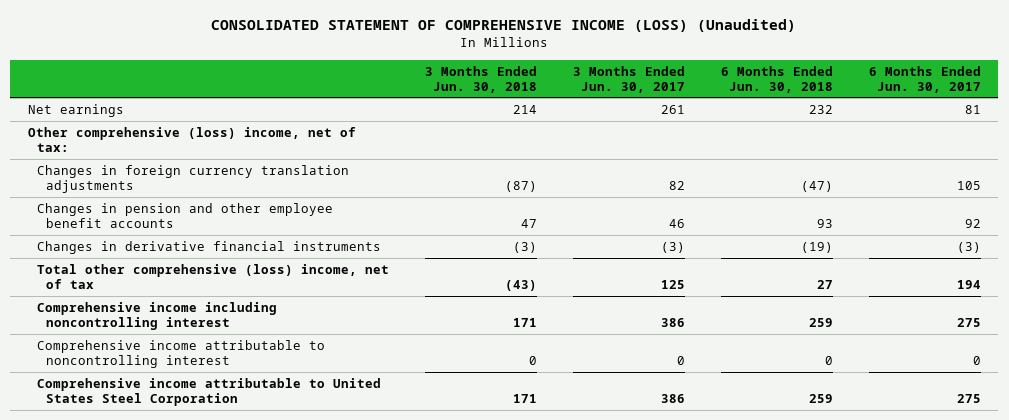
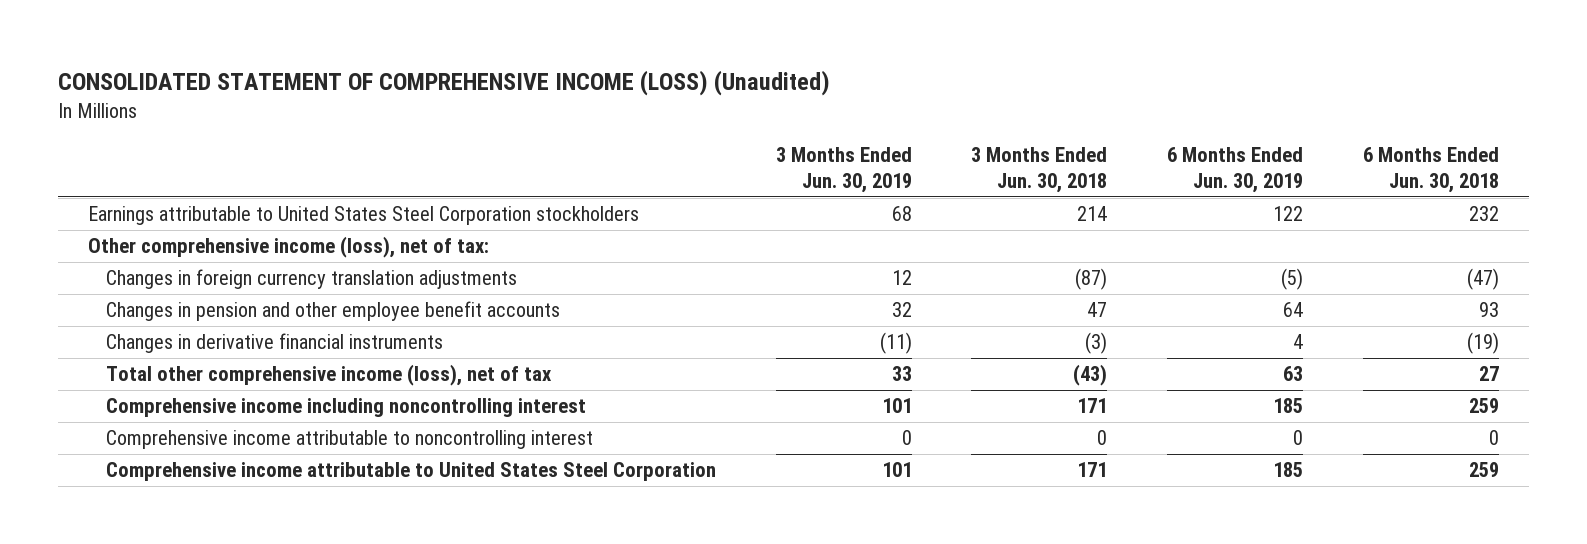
- | 3 Months Ended Jun. 30, 2018 | 3 Months Ended Jun. 30, 2017 | 6 Months Ended Jun. 30, 2018 | 6 Months Ended Jun. 30, 2017
+ | 3 Months Ended Jun. 30, 2019 | 3 Months Ended Jun. 30, 2018 | 6 Months Ended Jun. 30, 2019 | 6 Months Ended Jun. 30, 2018
- Net earnings | 214 | 261 | 232 | 81
- Other comprehensive (loss) income, net of tax:
+ Earnings attributable to United States Steel Corporation stockholders | 68 | 214 | 122 | 232
+ Other comprehensive income (loss), net of tax:
- Total other comprehensive (loss) income, net of tax | (43) | 125 | 27 | 194
+ Total other comprehensive income (loss), net of tax | 33 | (43) | 63 | 27

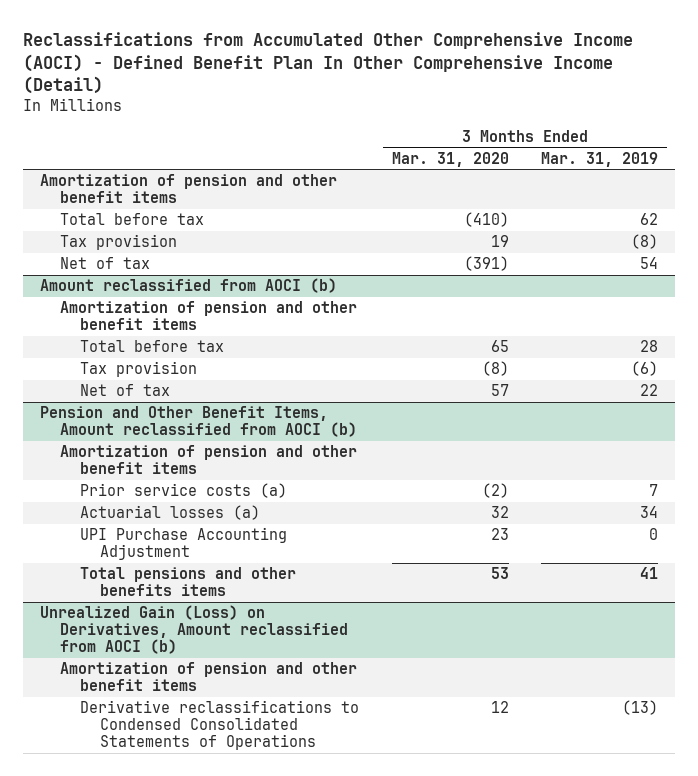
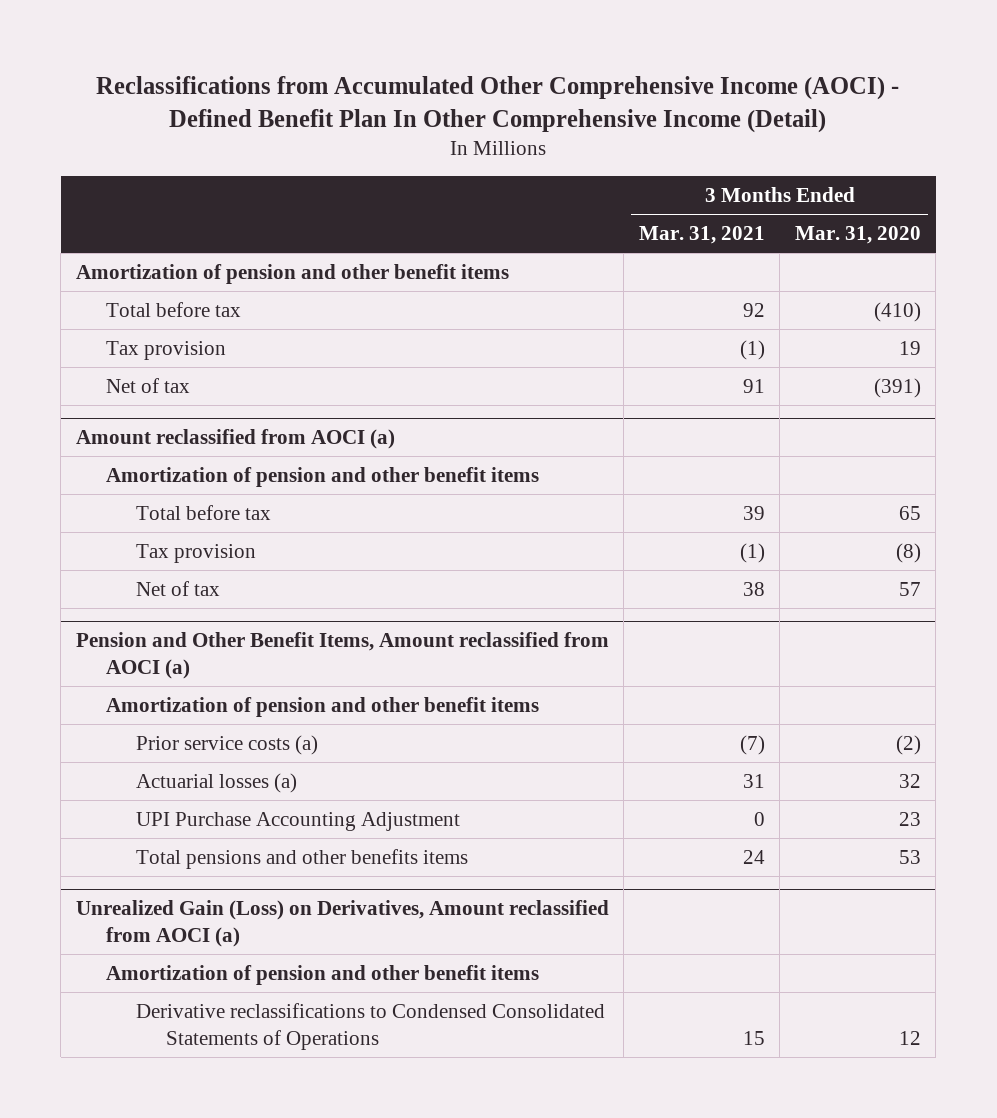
- | 3 Months Ended Mar. 31, 2020 | 3 Months Ended Mar. 31, 2019
+ | 3 Months Ended Mar. 31, 2021 | 3 Months Ended Mar. 31, 2020
- Amount reclassified from AOCI (b)
+ Amount reclassified from AOCI (a)
- Pension and Other Benefit Items, Amount reclassified from AOCI (b)
+ Pension and Other Benefit Items, Amount reclassified from AOCI (a)
- Unrealized Gain (Loss) on Derivatives, Amount reclassified from AOCI (b)
+ Unrealized Gain (Loss) on Derivatives, Amount reclassified from AOCI (a)

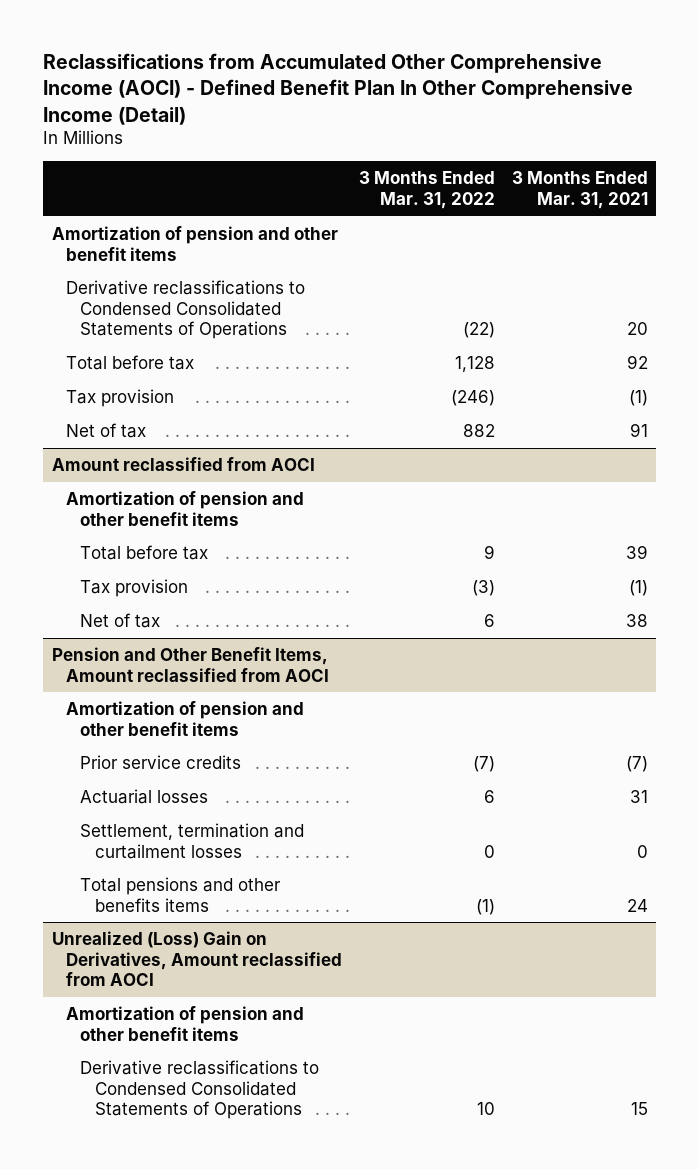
- | 3 Months Ended Mar. 31, 2021 | 3 Months Ended Mar. 31, 2020
+ | 3 Months Ended Mar. 31, 2022 | 3 Months Ended Mar. 31, 2021
+ Derivative reclassifications to Condensed Consolidated Statements of Operations | (22) | 20
- Amount reclassified from AOCI (a)
+ Amount reclassified from AOCI
- Pension and Other Benefit Items, Amount reclassified from AOCI (a)
+ Pension and Other Benefit Items, Amount reclassified from AOCI
- Prior service costs (a) | (7) | (2)
- Actuarial losses (a) | 31 | 32
- UPI Purchase Accounting Adjustment | 0 | 23
+ Prior service credits | (7) | (7)
+ Actuarial losses | 6 | 31
+ Settlement, termination and curtailment losses | 0 | 0
- Unrealized Gain (Loss) on Derivatives, Amount reclassified from AOCI (a)
+ Unrealized (Loss) Gain on Derivatives, Amount reclassified from AOCI

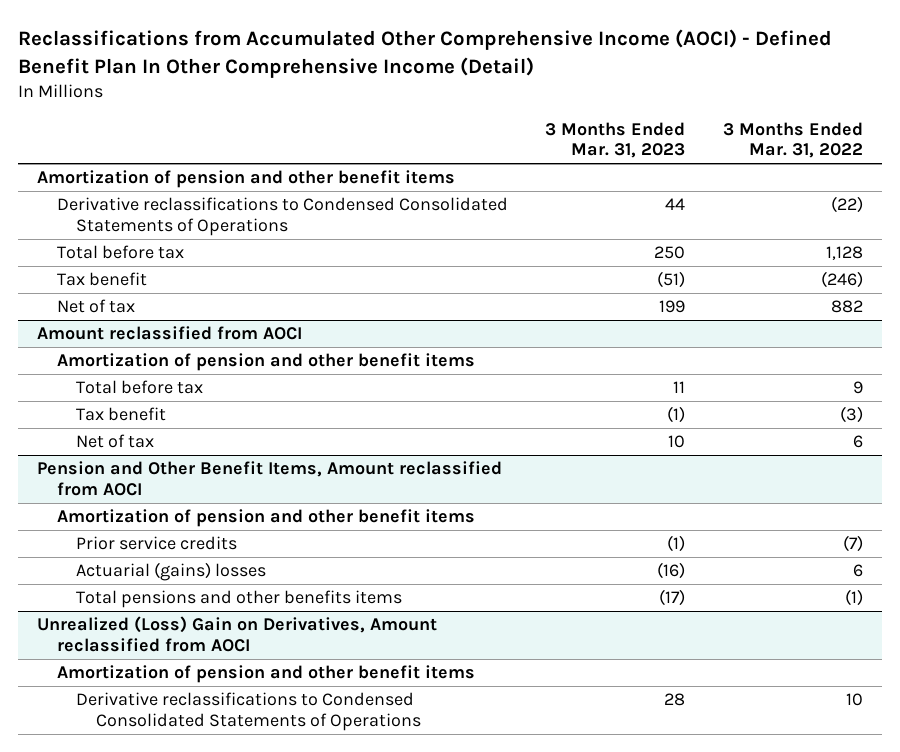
- | 3 Months Ended Mar. 31, 2022 | 3 Months Ended Mar. 31, 2021
+ | 3 Months Ended Mar. 31, 2023 | 3 Months Ended Mar. 31, 2022
- Tax provision | (246) | (1)
+ Tax benefit | (51) | (246)
@ Amount reclassified from AOCI
- Tax provision | (3) | (1)
+ Tax benefit | (1) | (3)
@ Pension and Other Benefit Items, Amount reclassified from AOCI
- Actuarial losses | 6 | 31
- Settlement, termination and curtailment losses | 0 | 0
+ Actuarial (gains) losses | (16) | 6

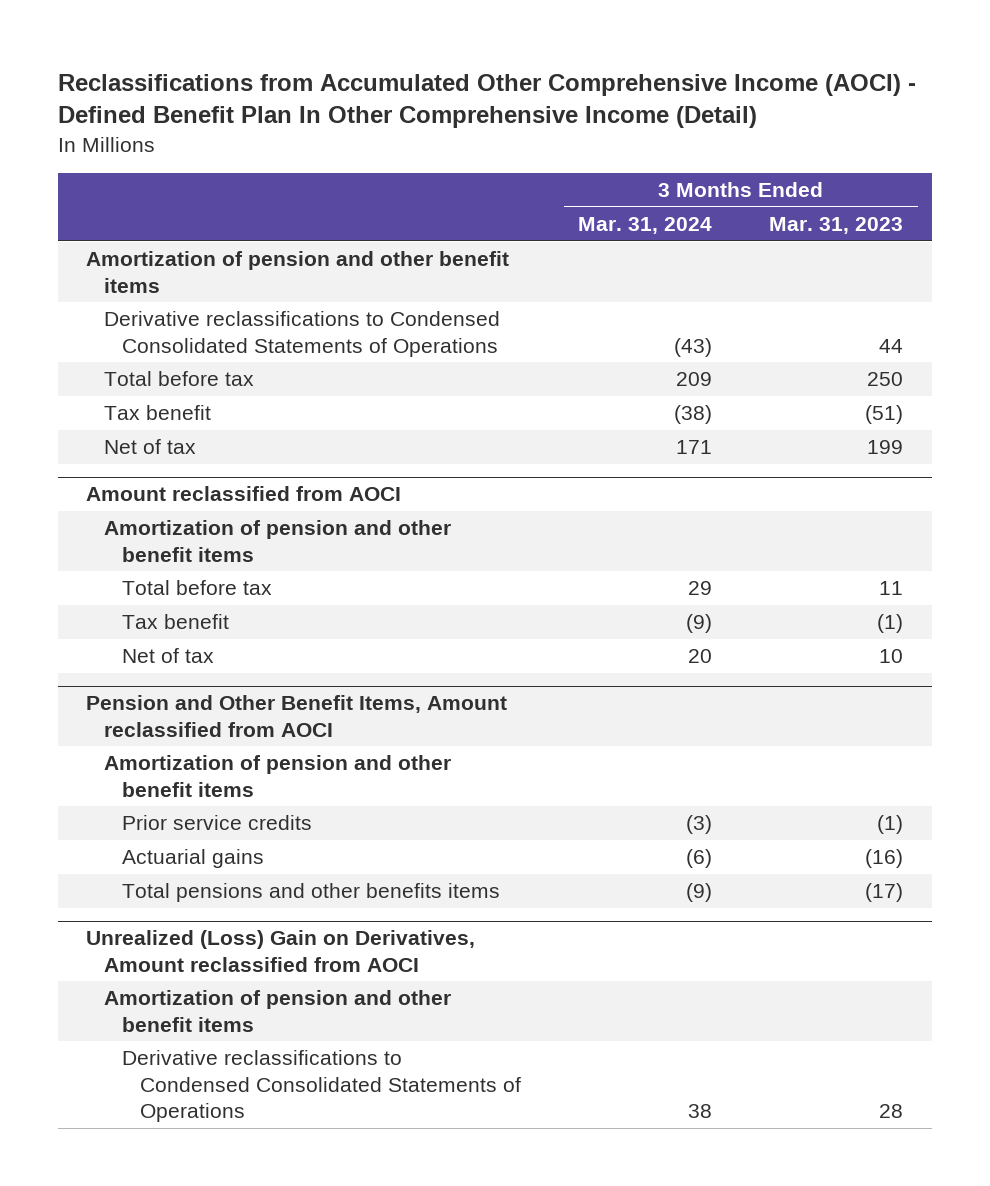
- | 3 Months Ended Mar. 31, 2023 | 3 Months Ended Mar. 31, 2022
+ | 3 Months Ended Mar. 31, 2024 | 3 Months Ended Mar. 31, 2023
@ Pension and Other Benefit Items, Amount reclassified from AOCI
- Actuarial (gains) losses | (16) | 6
+ Actuarial gains | (6) | (16)

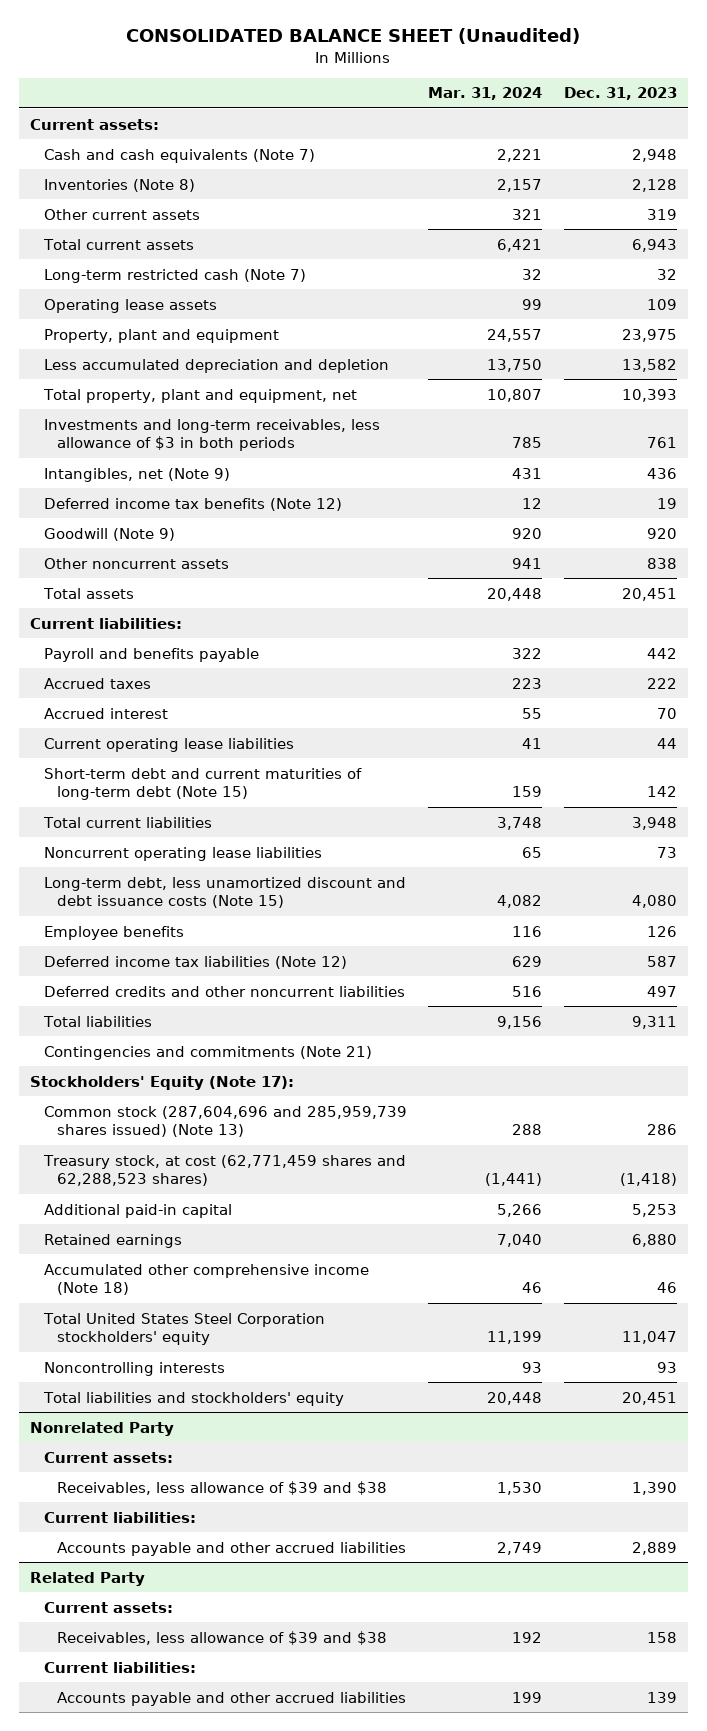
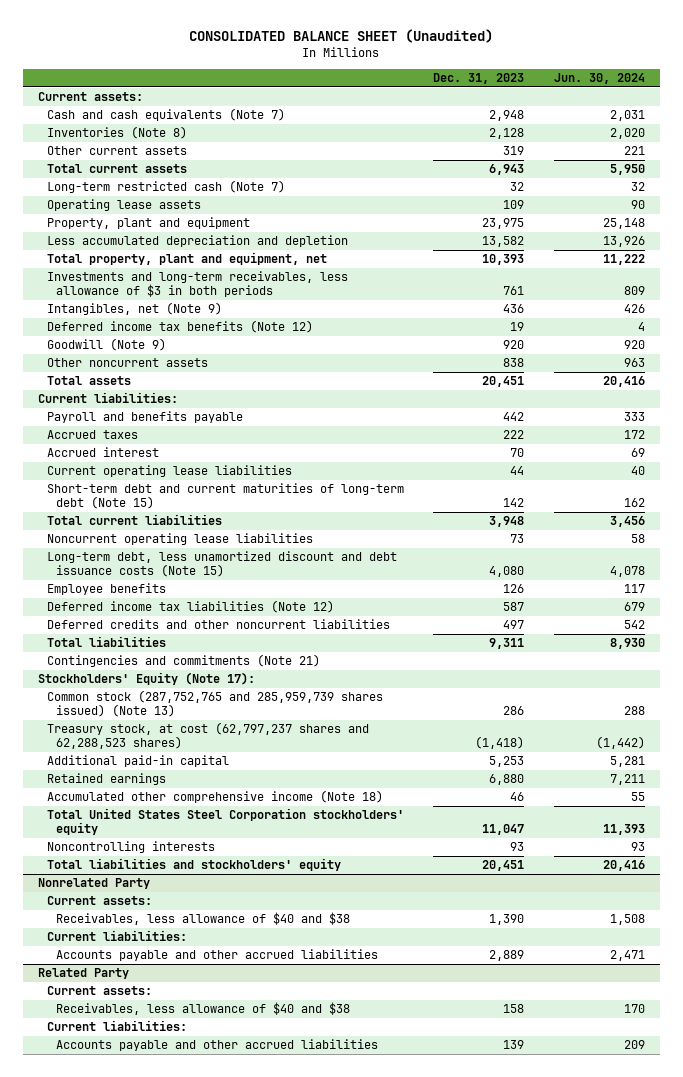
- | Mar. 31, 2024 | Dec. 31, 2023
+ | Dec. 31, 2023 | Jun. 30, 2024
- Common stock (287,604,696 and 285,959,739 shares issued) (Note 13) | 288 | 286
- Treasury stock, at cost (62,771,459 shares and 62,288,523 shares) | (1,441) | (1,418)
+ Common stock (287,752,765 and 285,959,739 shares issued) (Note 13) | 286 | 288
+ Treasury stock, at cost (62,797,237 shares and 62,288,523 shares) | (1,418) | (1,442)
@ Nonrelated Party
- Receivables, less allowance of $39 and $38 | 1,530 | 1,390
+ Receivables, less allowance of $40 and $38 | 1,390 | 1,508
@ Related Party
- Receivables, less allowance of $39 and $38 | 192 | 158
+ Receivables, less allowance of $40 and $38 | 158 | 170

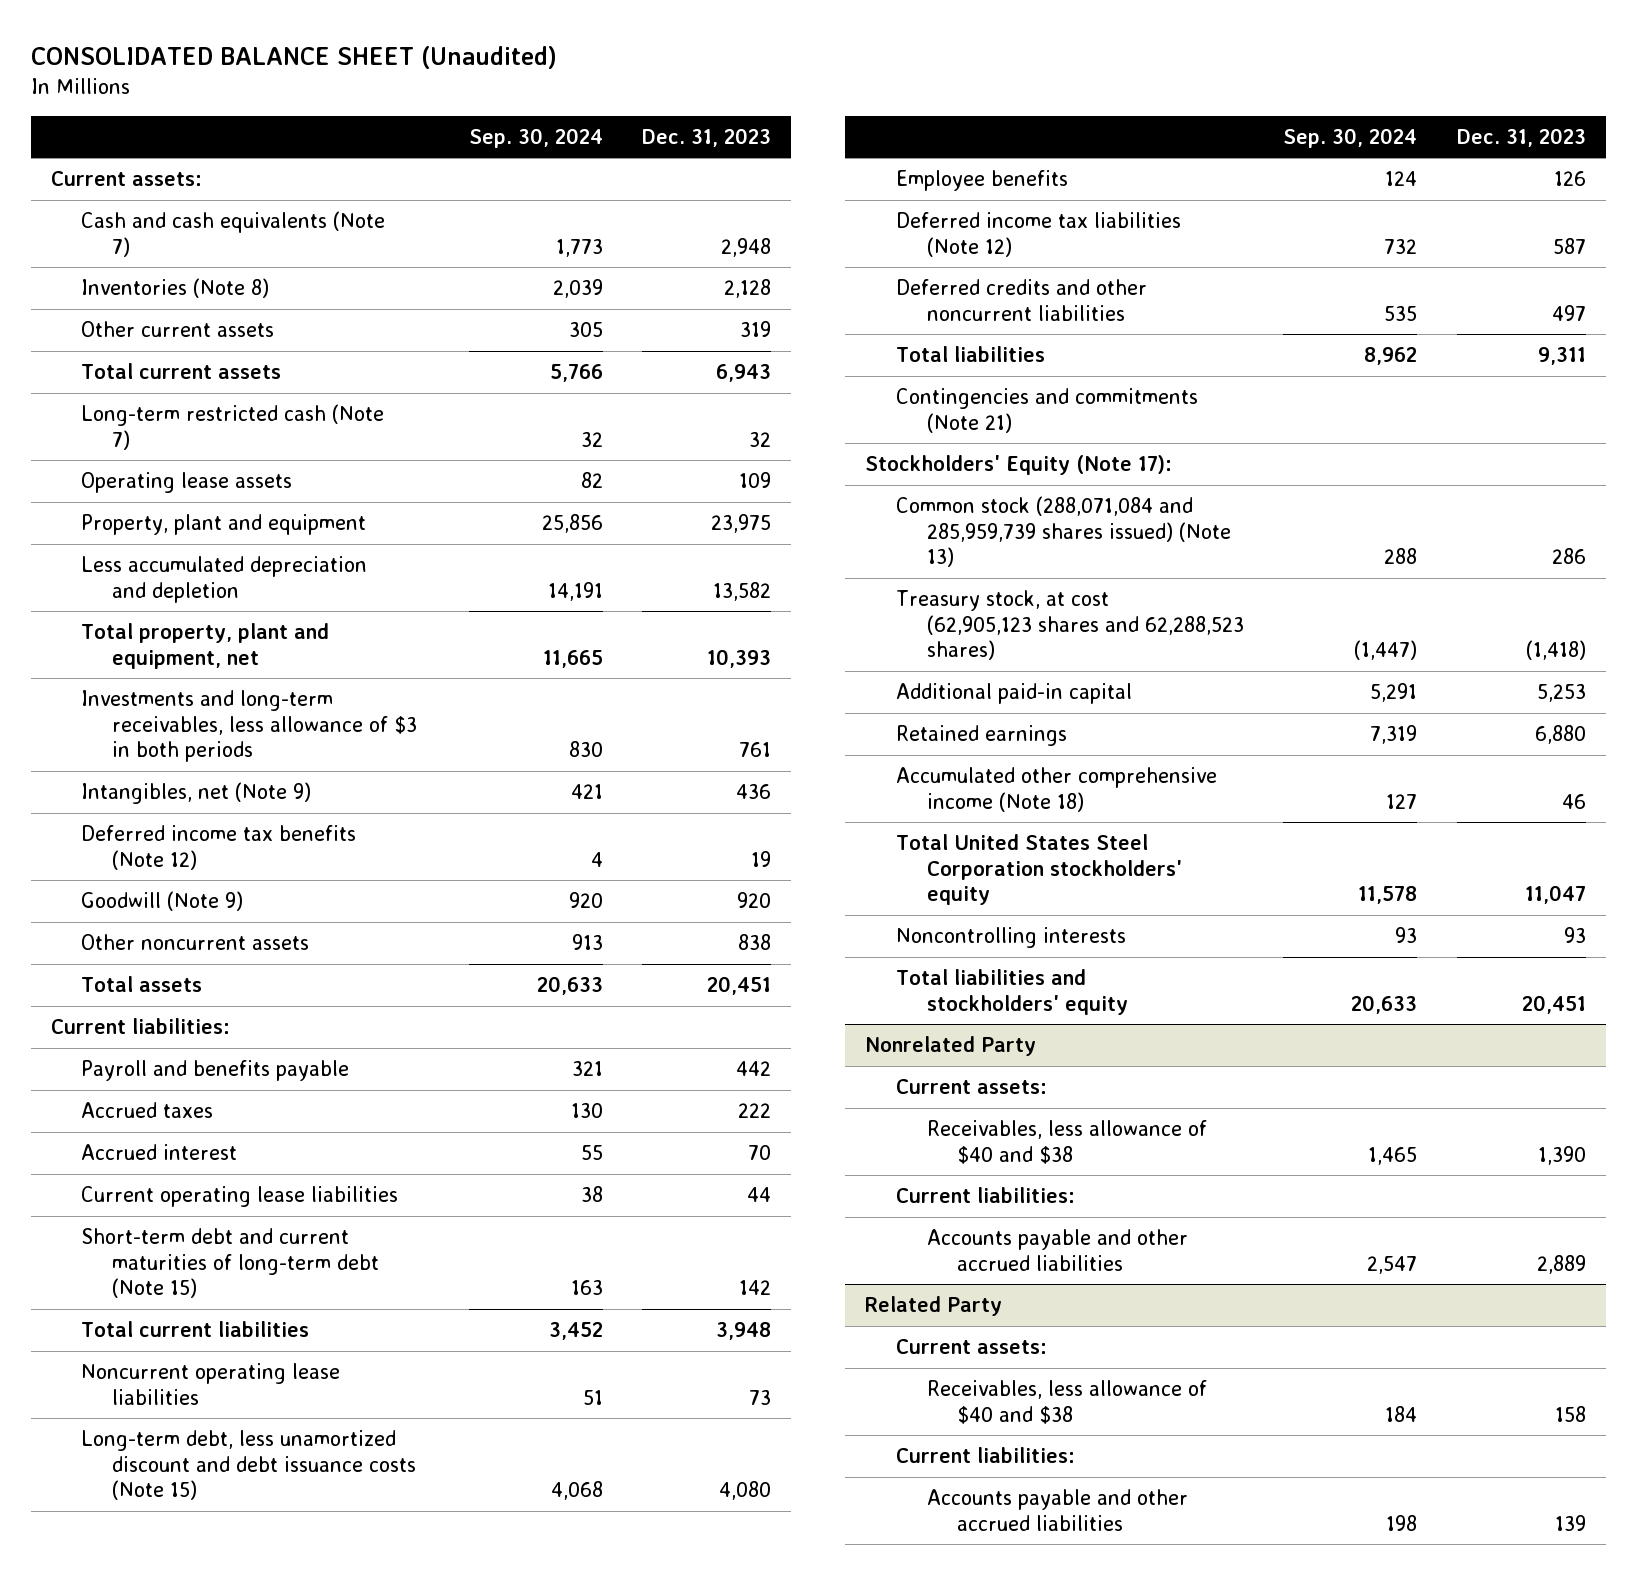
- | Dec. 31, 2023 | Jun. 30, 2024
+ | Sep. 30, 2024 | Dec. 31, 2023
- Common stock (287,752,765 and 285,959,739 shares issued) (Note 13) | 286 | 288
- Treasury stock, at cost (62,797,237 shares and 62,288,523 shares) | (1,418) | (1,442)
+ Common stock (288,071,084 and 285,959,739 shares issued) (Note 13) | 288 | 286
+ Treasury stock, at cost (62,905,123 shares and 62,288,523 shares) | (1,447) | (1,418)

